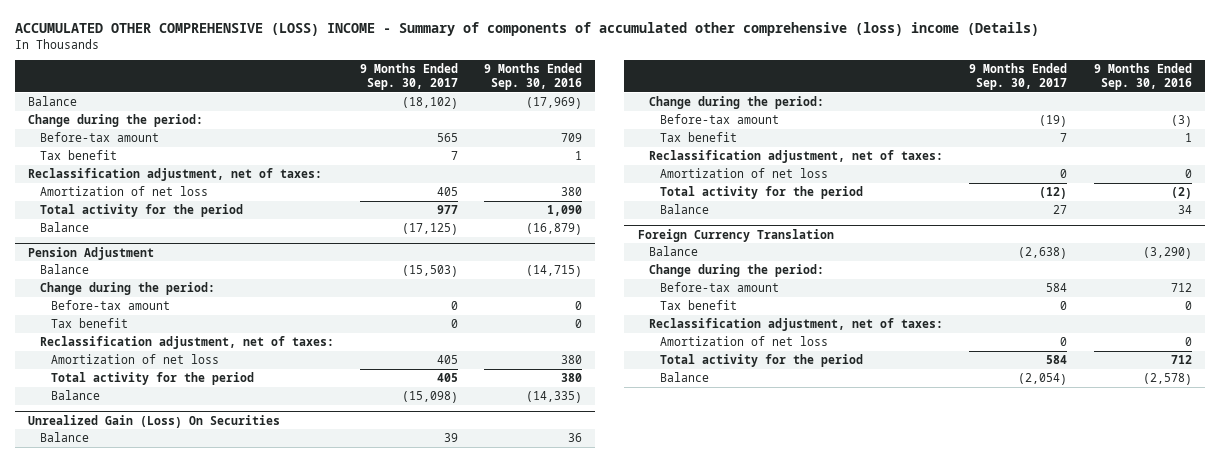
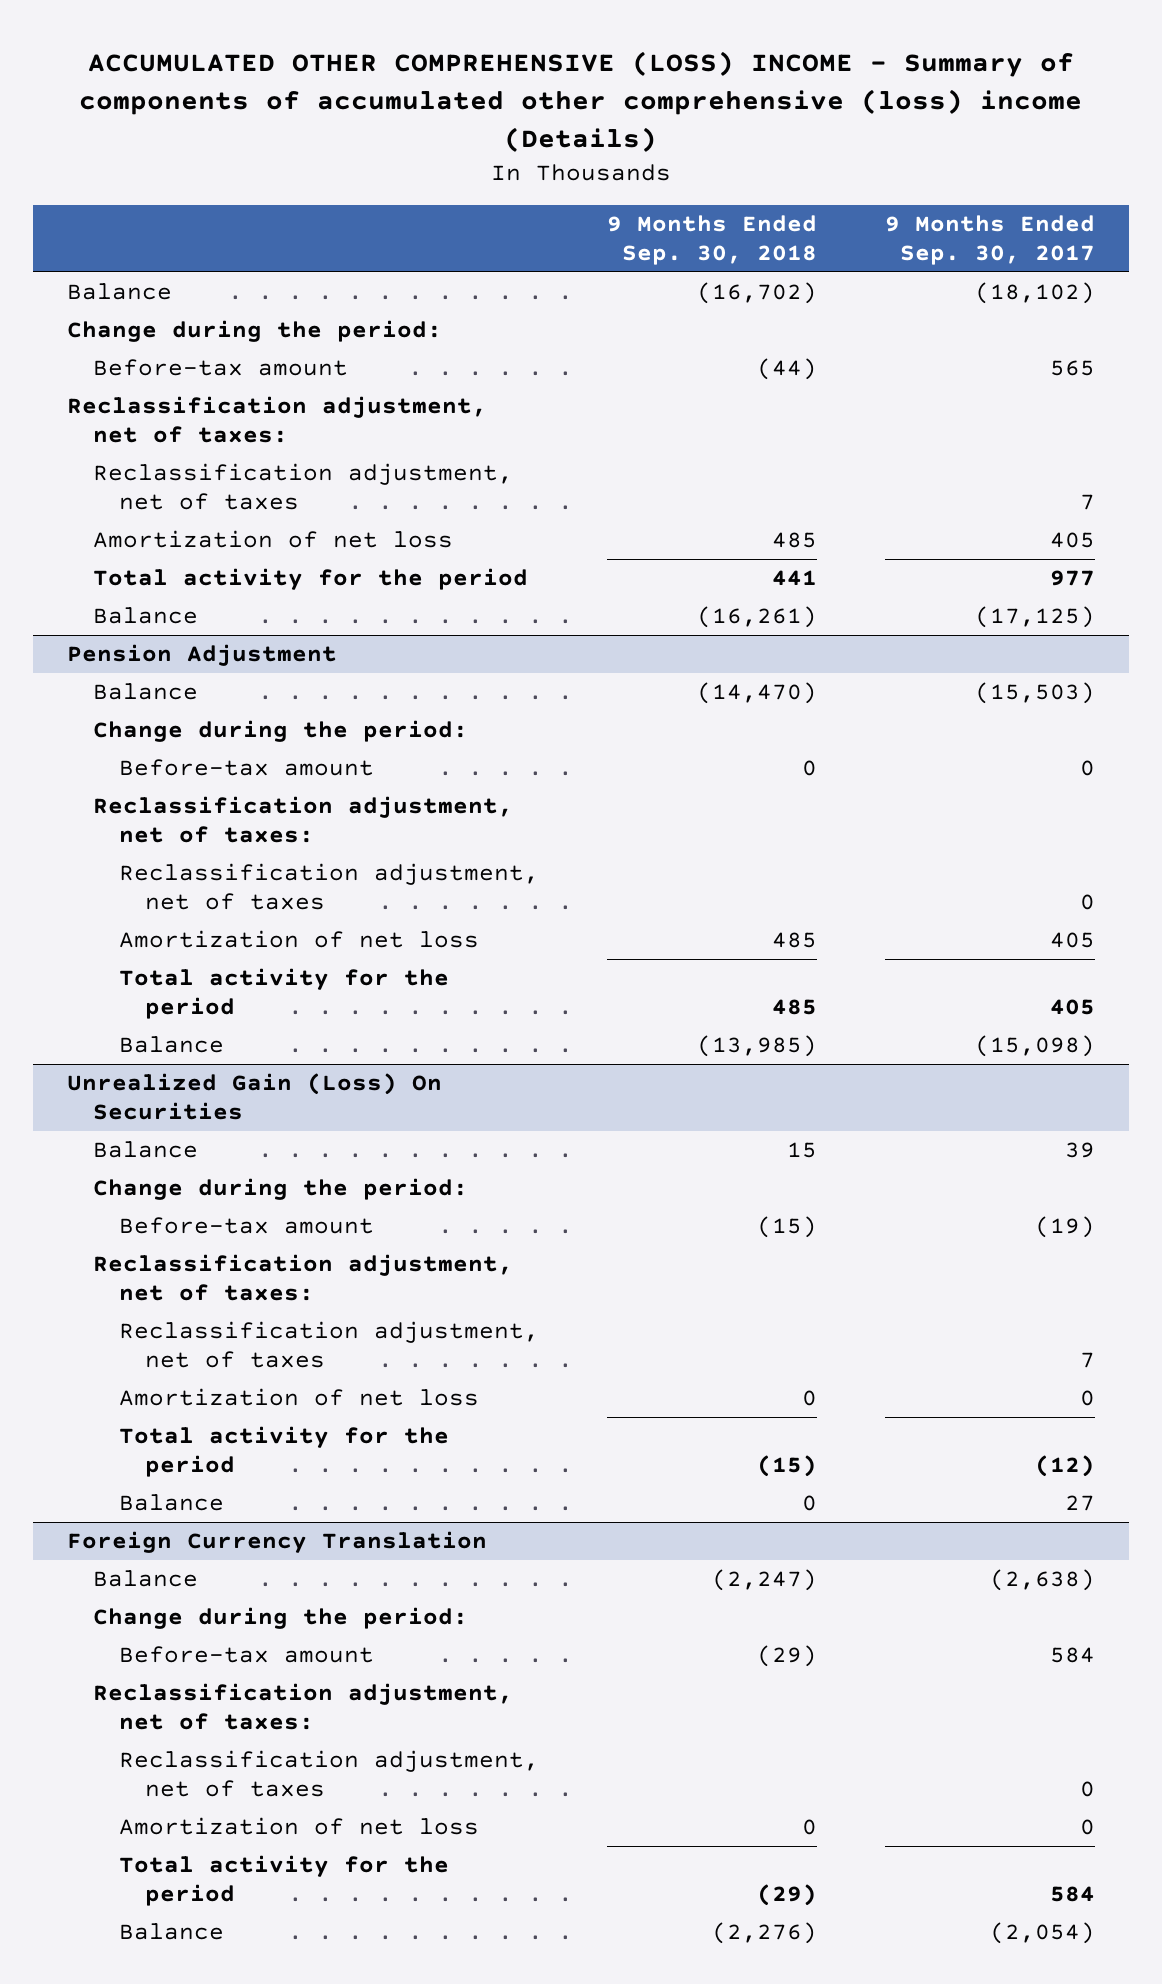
- | 9 Months Ended Sep. 30, 2017 | 9 Months Ended Sep. 30, 2016
+ | 9 Months Ended Sep. 30, 2018 | 9 Months Ended Sep. 30, 2017
- Tax benefit | 7 | 1
+ Reclassification adjustment, net of taxes | | 7
@ Pension Adjustment
- Tax benefit | 0 | 0
+ Reclassification adjustment, net of taxes | | 0
@ Unrealized Gain (Loss) On Securities
- Tax benefit | 7 | 1
+ Reclassification adjustment, net of taxes | | 7
@ Foreign Currency Translation
- Tax benefit | 0 | 0
+ Reclassification adjustment, net of taxes | | 0

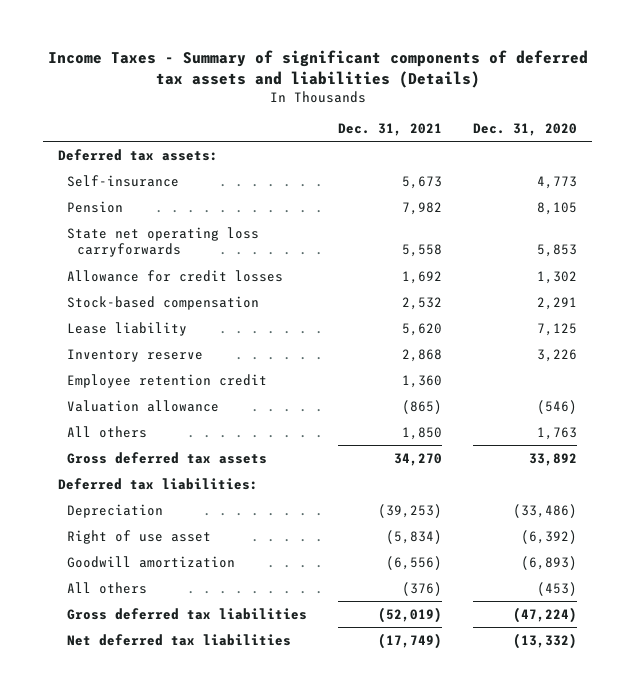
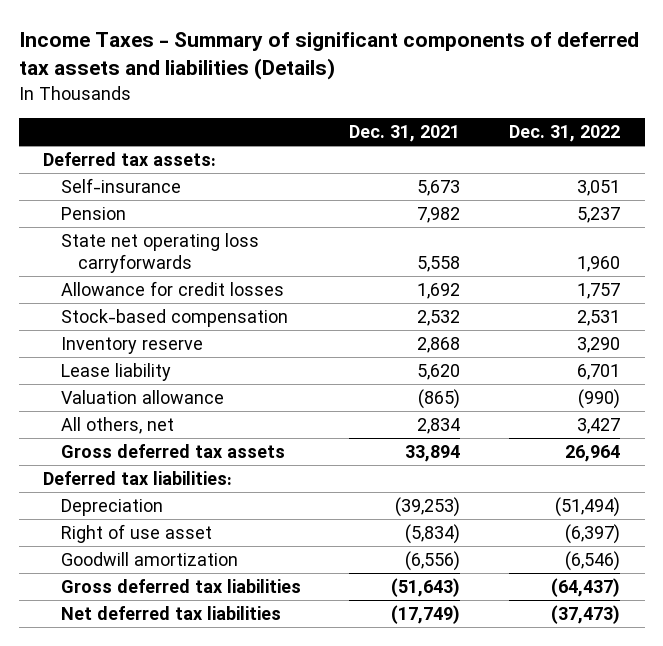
- | Dec. 31, 2021 | Dec. 31, 2020
+ | Dec. 31, 2021 | Dec. 31, 2022
- Employee retention credit | 1,360 |
moved down: Lease liability | 5,620 | 6,701
- All others | 1,850 | 1,763
- Gross deferred tax assets | 34,270 | 33,892
+ All others, net | 2,834 | 3,427
+ Gross deferred tax assets | 33,894 | 26,964
- All others | (376) | (453)
- Gross deferred tax liabilities | (52,019) | (47,224)
+ Gross deferred tax liabilities | (51,643) | (64,437)

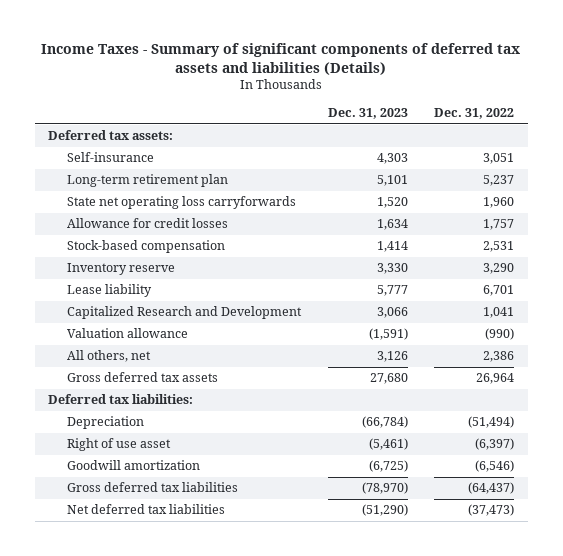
- | Dec. 31, 2021 | Dec. 31, 2022
+ | Dec. 31, 2023 | Dec. 31, 2022
- Pension | 7,982 | 5,237
+ Long-term retirement plan | 5,101 | 5,237
+ Capitalized Research and Development | 3,066 | 1,041
- All others, net | 2,834 | 3,427
+ All others, net | 3,126 | 2,386

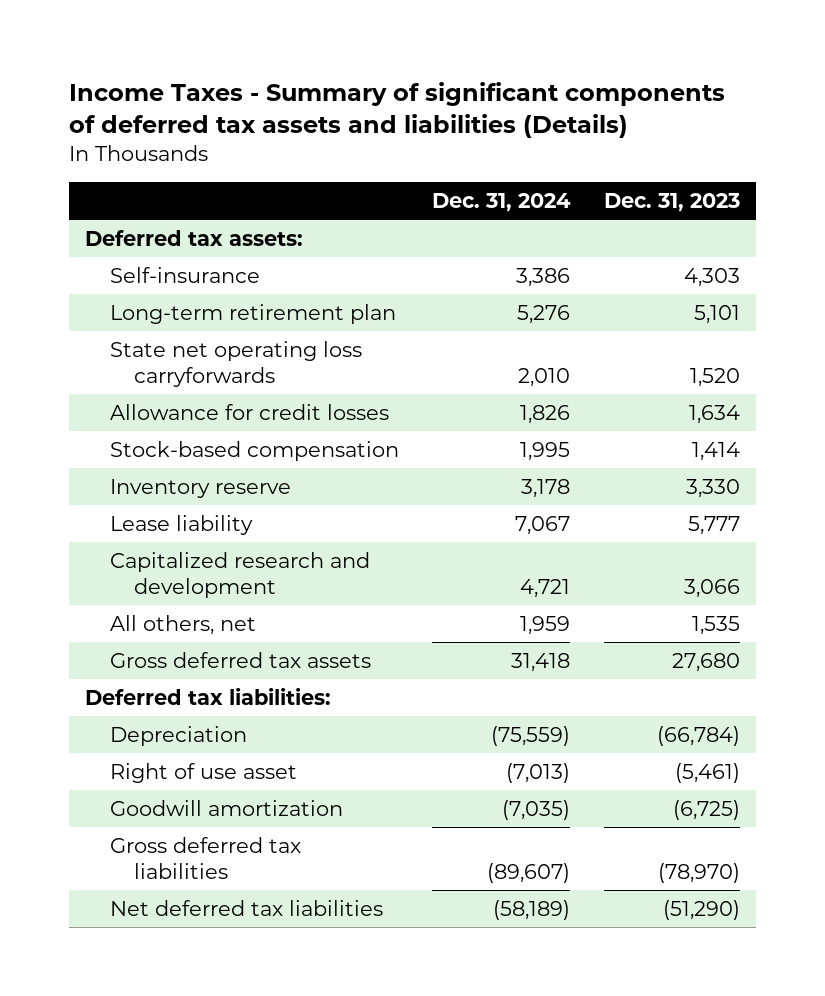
- | Dec. 31, 2023 | Dec. 31, 2022
+ | Dec. 31, 2024 | Dec. 31, 2023
- Capitalized Research and Development | 3,066 | 1,041
- Valuation allowance | (1,591) | (990)
- All others, net | 3,126 | 2,386
+ Capitalized research and development | 4,721 | 3,066
+ All others, net | 1,959 | 1,535

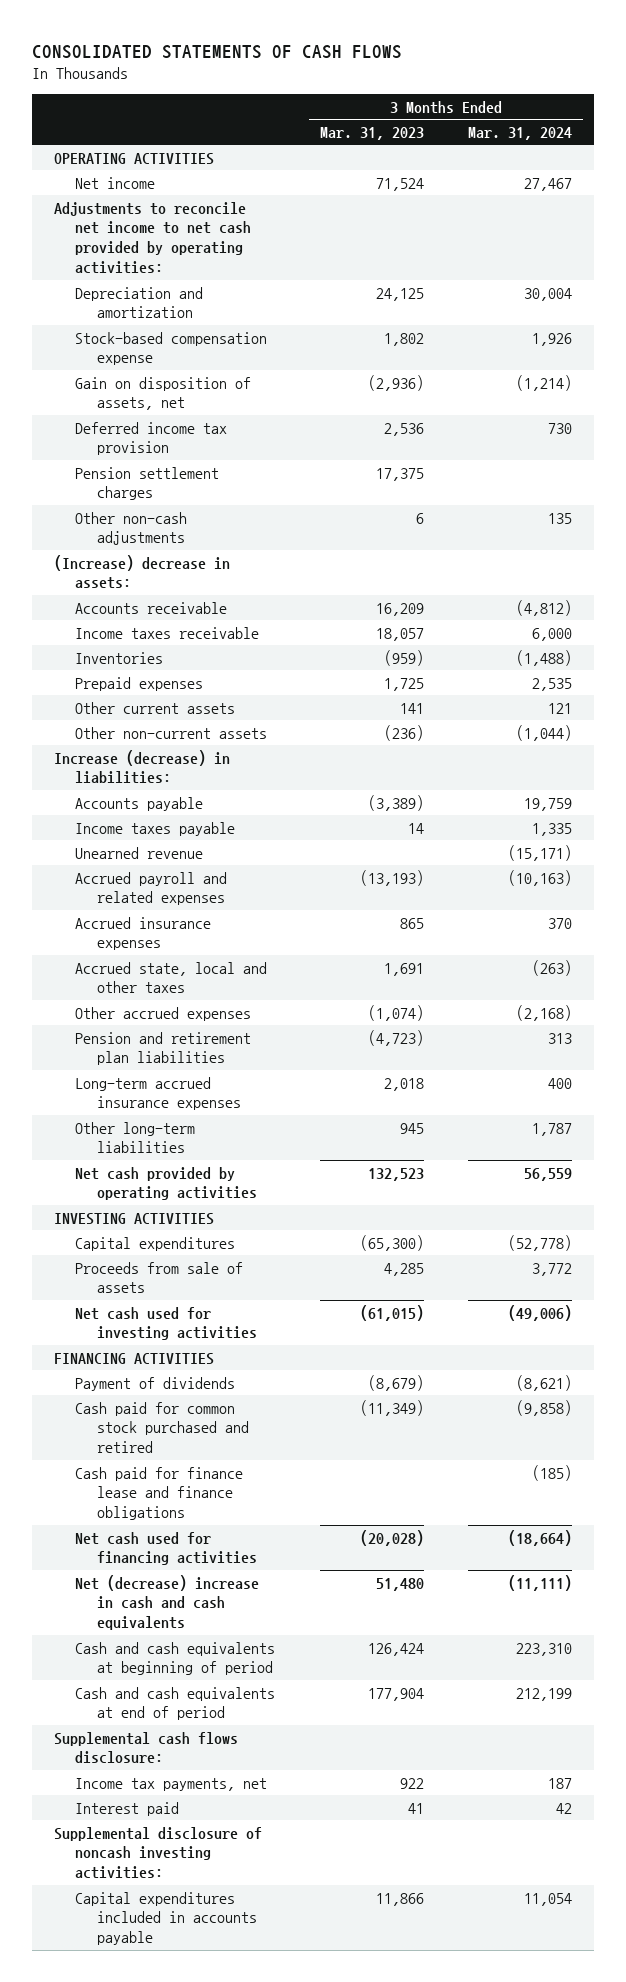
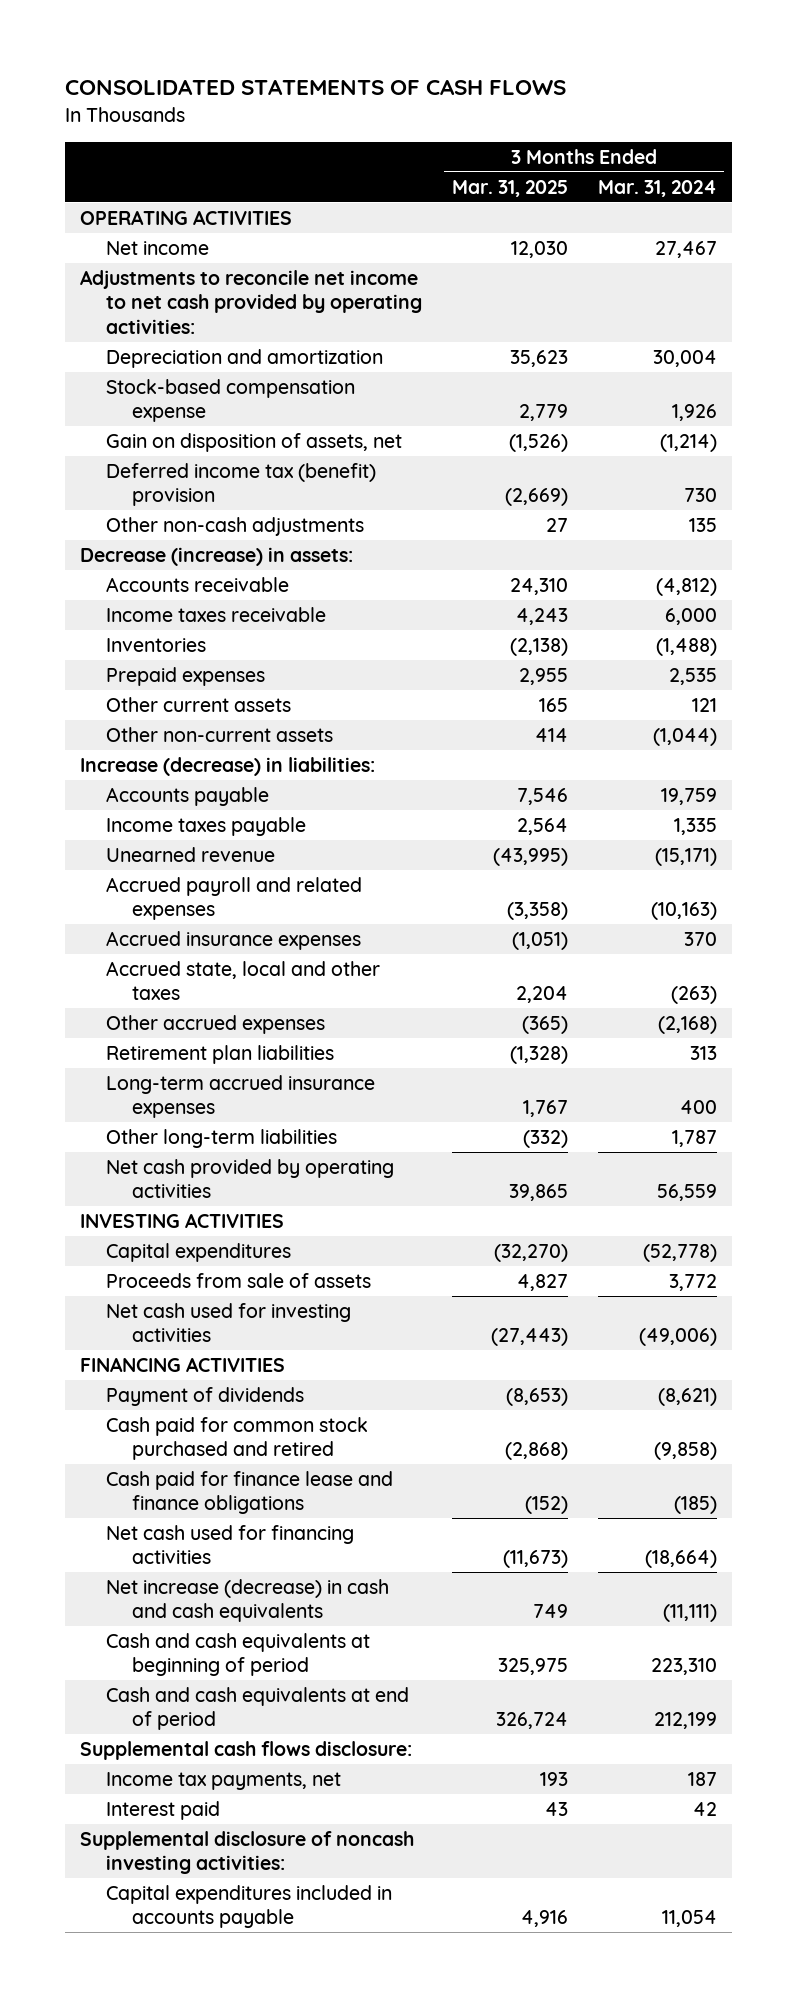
- | 3 Months Ended Mar. 31, 2023 | 3 Months Ended Mar. 31, 2024
+ | 3 Months Ended Mar. 31, 2025 | 3 Months Ended Mar. 31, 2024
- Deferred income tax provision | 2,536 | 730
- Pension settlement charges | 17,375 |
+ Deferred income tax (benefit) provision | (2,669) | 730
- (Increase) decrease in assets:
+ Decrease (increase) in assets:
- Pension and retirement plan liabilities | (4,723) | 313
+ Retirement plan liabilities | (1,328) | 313
- Net (decrease) increase in cash and cash equivalents | 51,480 | (11,111)
+ Net increase (decrease) in cash and cash equivalents | 749 | (11,111)

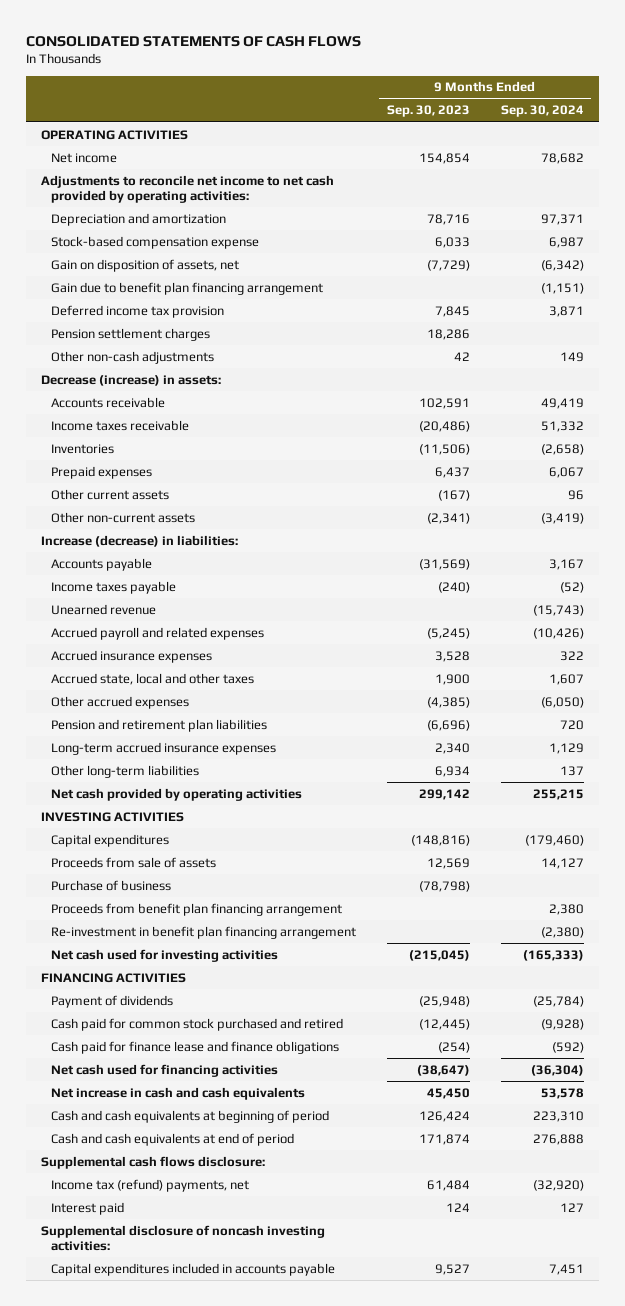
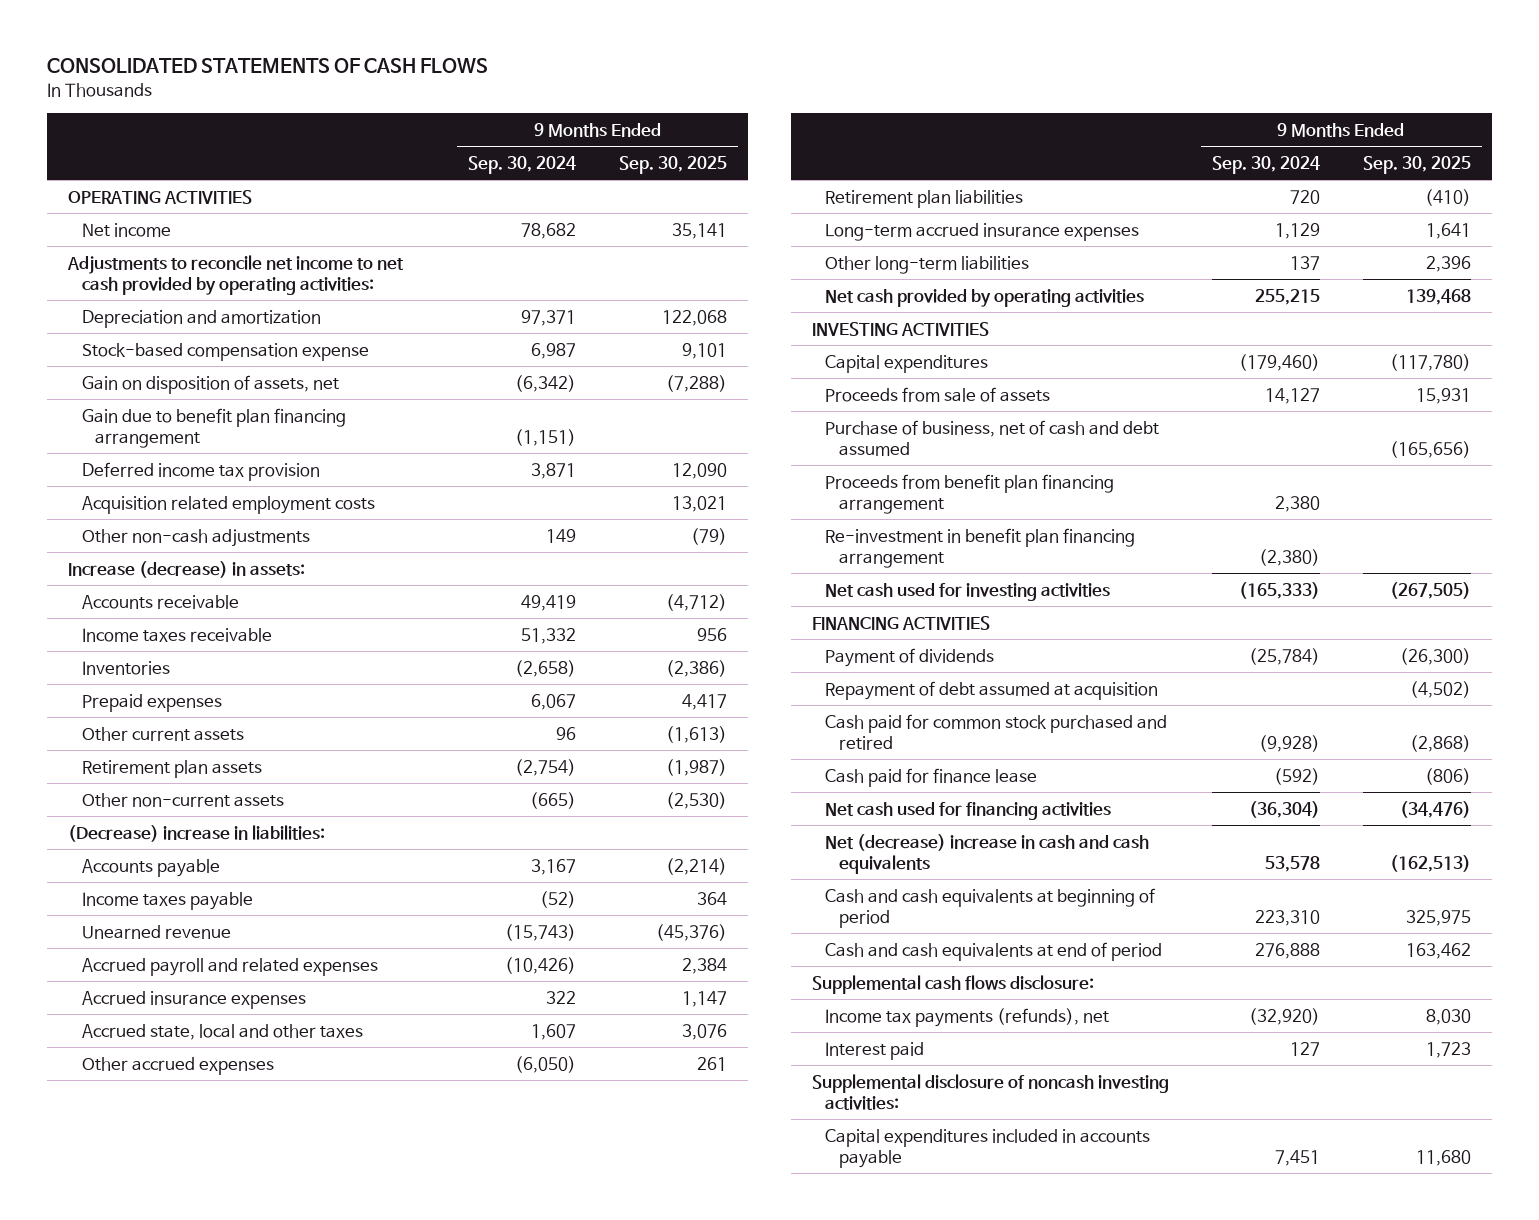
- | 9 Months Ended Sep. 30, 2023 | 9 Months Ended Sep. 30, 2024
+ | 9 Months Ended Sep. 30, 2024 | 9 Months Ended Sep. 30, 2025
- Pension settlement charges | 18,286 |
+ Acquisition related employment costs | | 13,021
- Decrease (increase) in assets:
+ Increase (decrease) in assets:
- Other non-current assets | (2,341) | (3,419)
- Increase (decrease) in liabilities:
+ Retirement plan assets | (2,754) | (1,987)
+ Other non-current assets | (665) | (2,530)
+ (Decrease) increase in liabilities:
- Pension and retirement plan liabilities | (6,696) | 720
+ Retirement plan liabilities | 720 | (410)
- Purchase of business | (78,798) |
+ Purchase of business, net of cash and debt assumed | | (165,656)
+ Repayment of debt assumed at acquisition | | (4,502)
- Cash paid for finance lease and finance obligations | (254) | (592)
+ Cash paid for finance lease | (592) | (806)
- Net increase in cash and cash equivalents | 45,450 | 53,578
+ Net (decrease) increase in cash and cash equivalents | 53,578 | (162,513)
- Income tax (refund) payments, net | 61,484 | (32,920)
+ Income tax payments (refunds), net | (32,920) | 8,030

